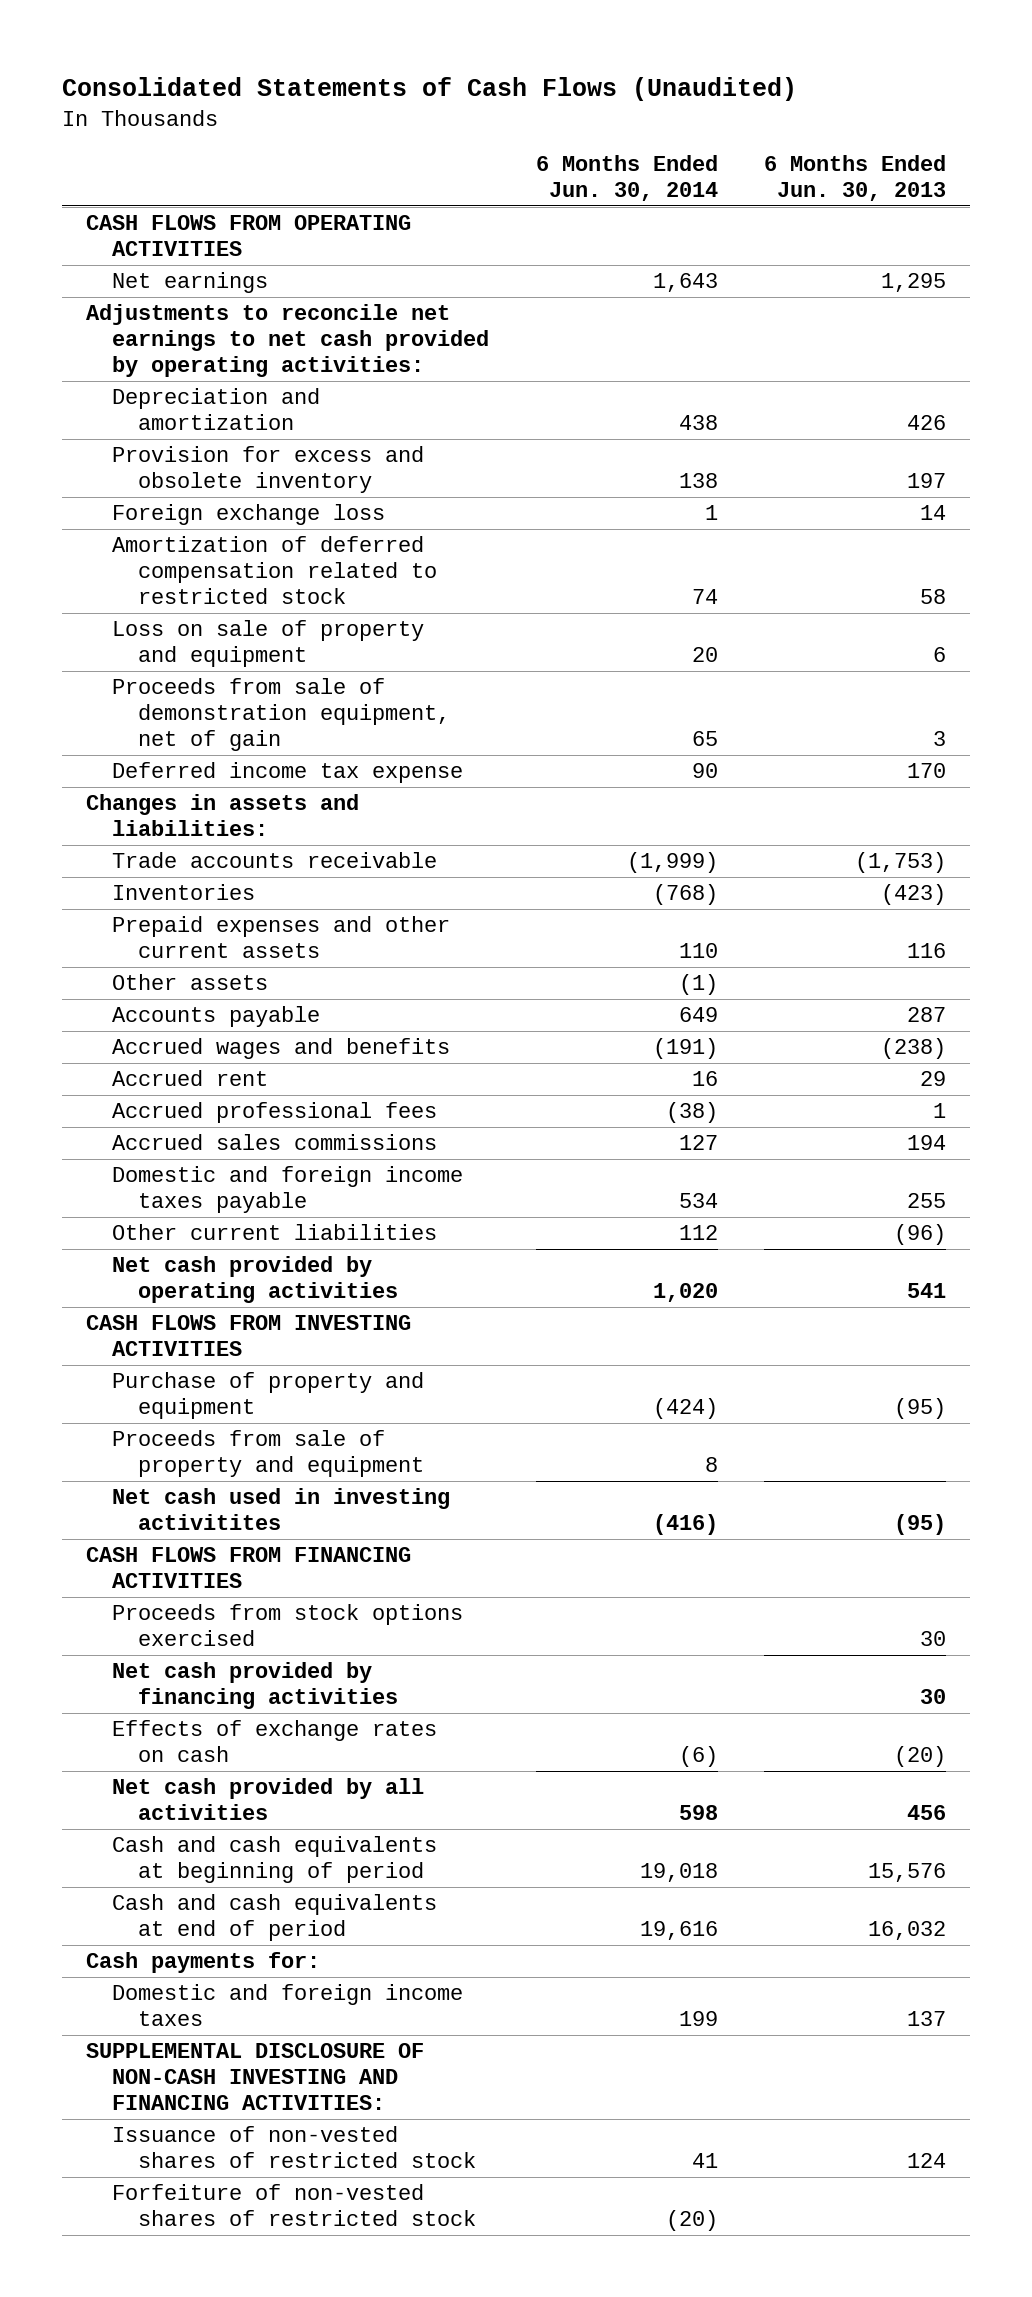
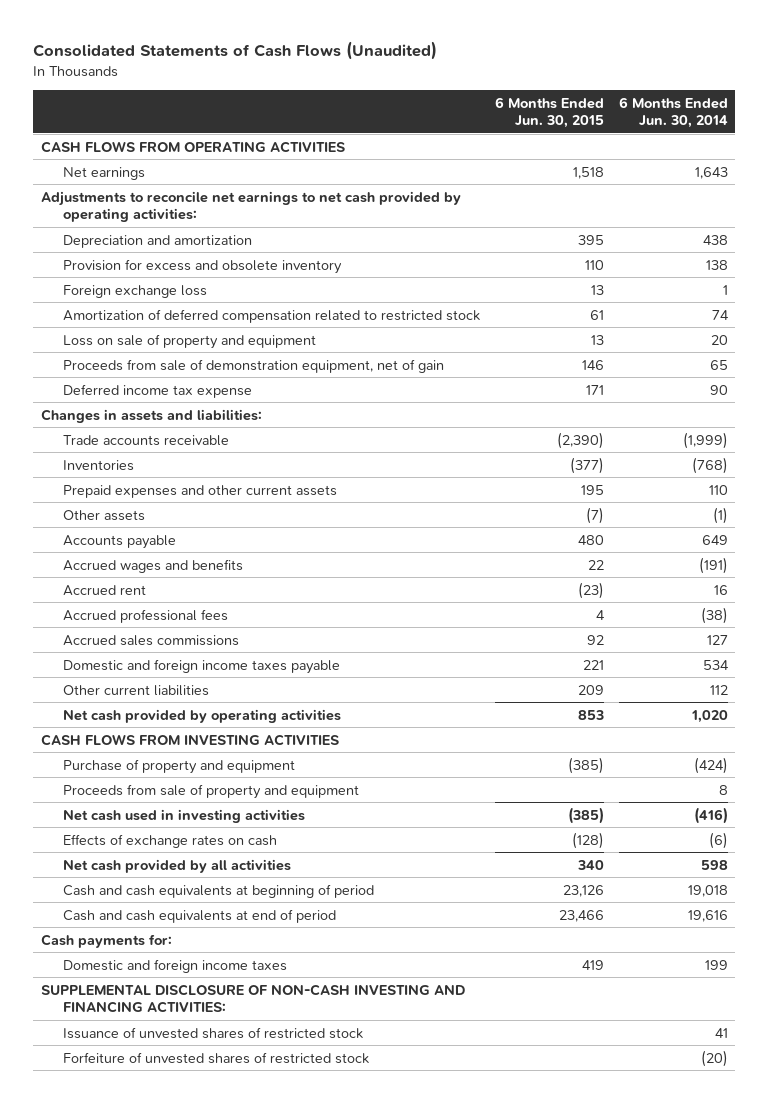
- | 6 Months Ended Jun. 30, 2014 | 6 Months Ended Jun. 30, 2013
+ | 6 Months Ended Jun. 30, 2015 | 6 Months Ended Jun. 30, 2014
- Net cash used in investing activitites | (416) | (95)
- CASH FLOWS FROM FINANCING ACTIVITIES
- Proceeds from stock options exercised | | 30
- Net cash provided by financing activities | | 30
+ Net cash used in investing activities | (385) | (416)
- Issuance of non-vested shares of restricted stock | 41 | 124
- Forfeiture of non-vested shares of restricted stock | (20) |
+ Issuance of unvested shares of restricted stock | | 41
+ Forfeiture of unvested shares of restricted stock | | (20)

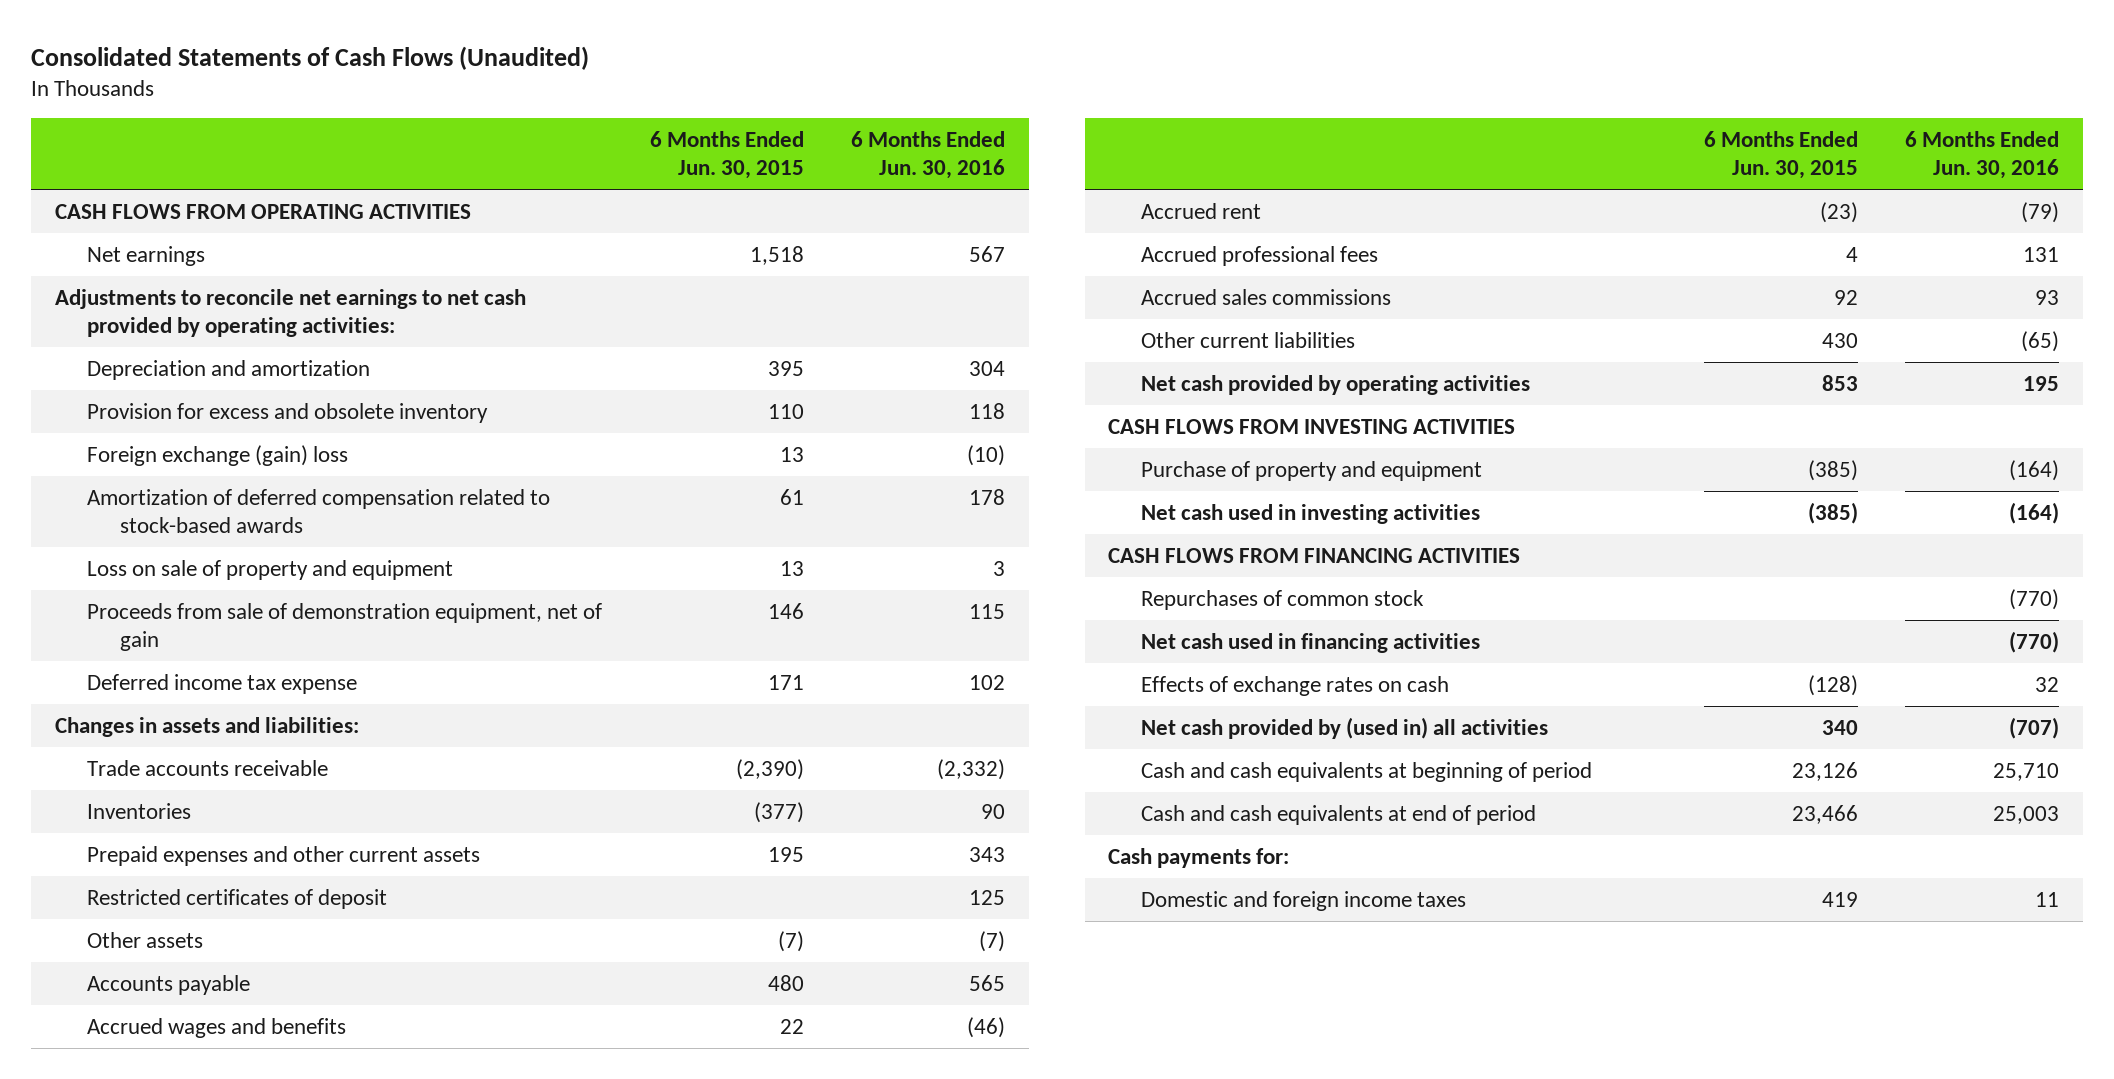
- | 6 Months Ended Jun. 30, 2015 | 6 Months Ended Jun. 30, 2014
+ | 6 Months Ended Jun. 30, 2015 | 6 Months Ended Jun. 30, 2016
- Foreign exchange loss | 13 | 1
- Amortization of deferred compensation related to restricted stock | 61 | 74
+ Foreign exchange (gain) loss | 13 | (10)
+ Amortization of deferred compensation related to stock-based awards | 61 | 178
+ Restricted certificates of deposit | | 125
- Domestic and foreign income taxes payable | 221 | 534
- Other current liabilities | 209 | 112
+ Other current liabilities | 430 | (65)
- Proceeds from sale of property and equipment | | 8
+ CASH FLOWS FROM FINANCING ACTIVITIES
+ Repurchases of common stock | | (770)
+ Net cash used in financing activities | | (770)
- Net cash provided by all activities | 340 | 598
+ Net cash provided by (used in) all activities | 340 | (707)
- SUPPLEMENTAL DISCLOSURE OF NON-CASH INVESTING AND FINANCING ACTIVITIES:
- Issuance of unvested shares of restricted stock | | 41
- Forfeiture of unvested shares of restricted stock | | (20)

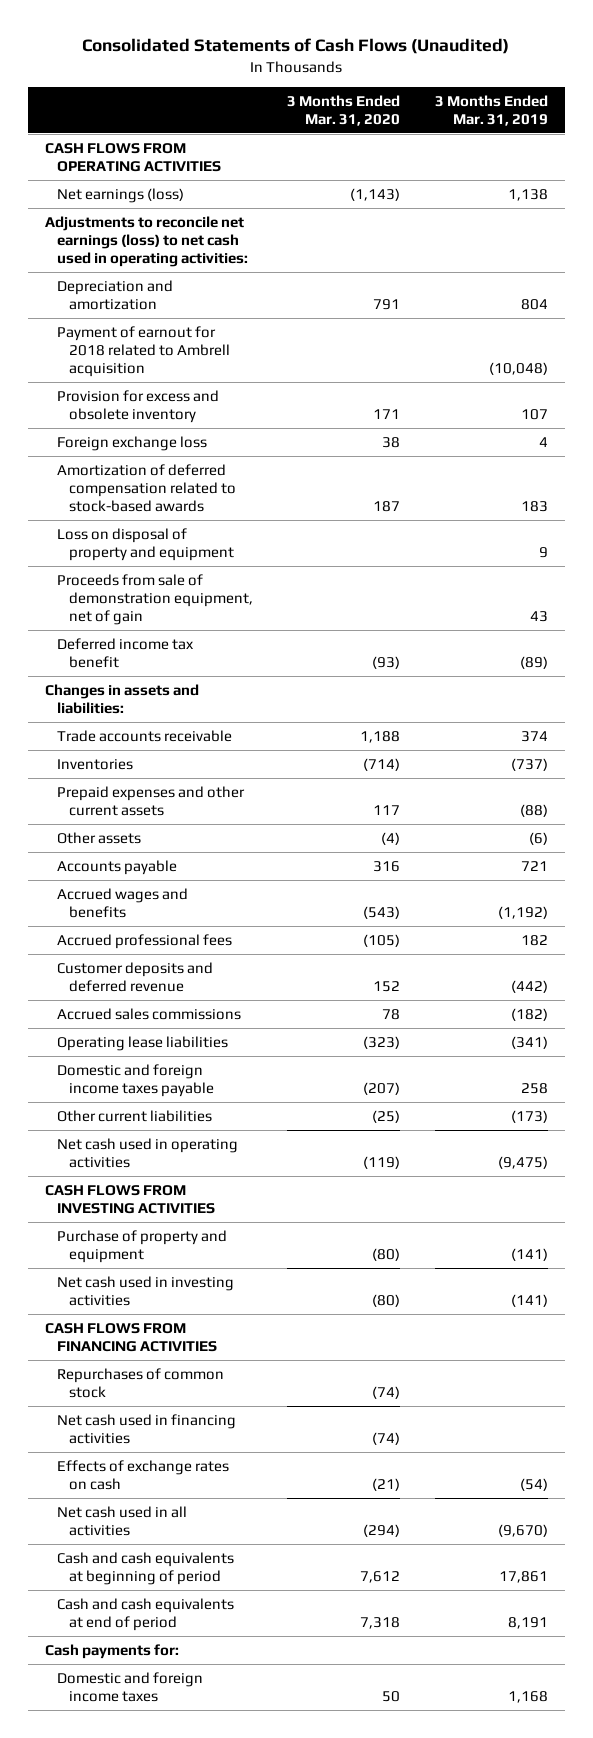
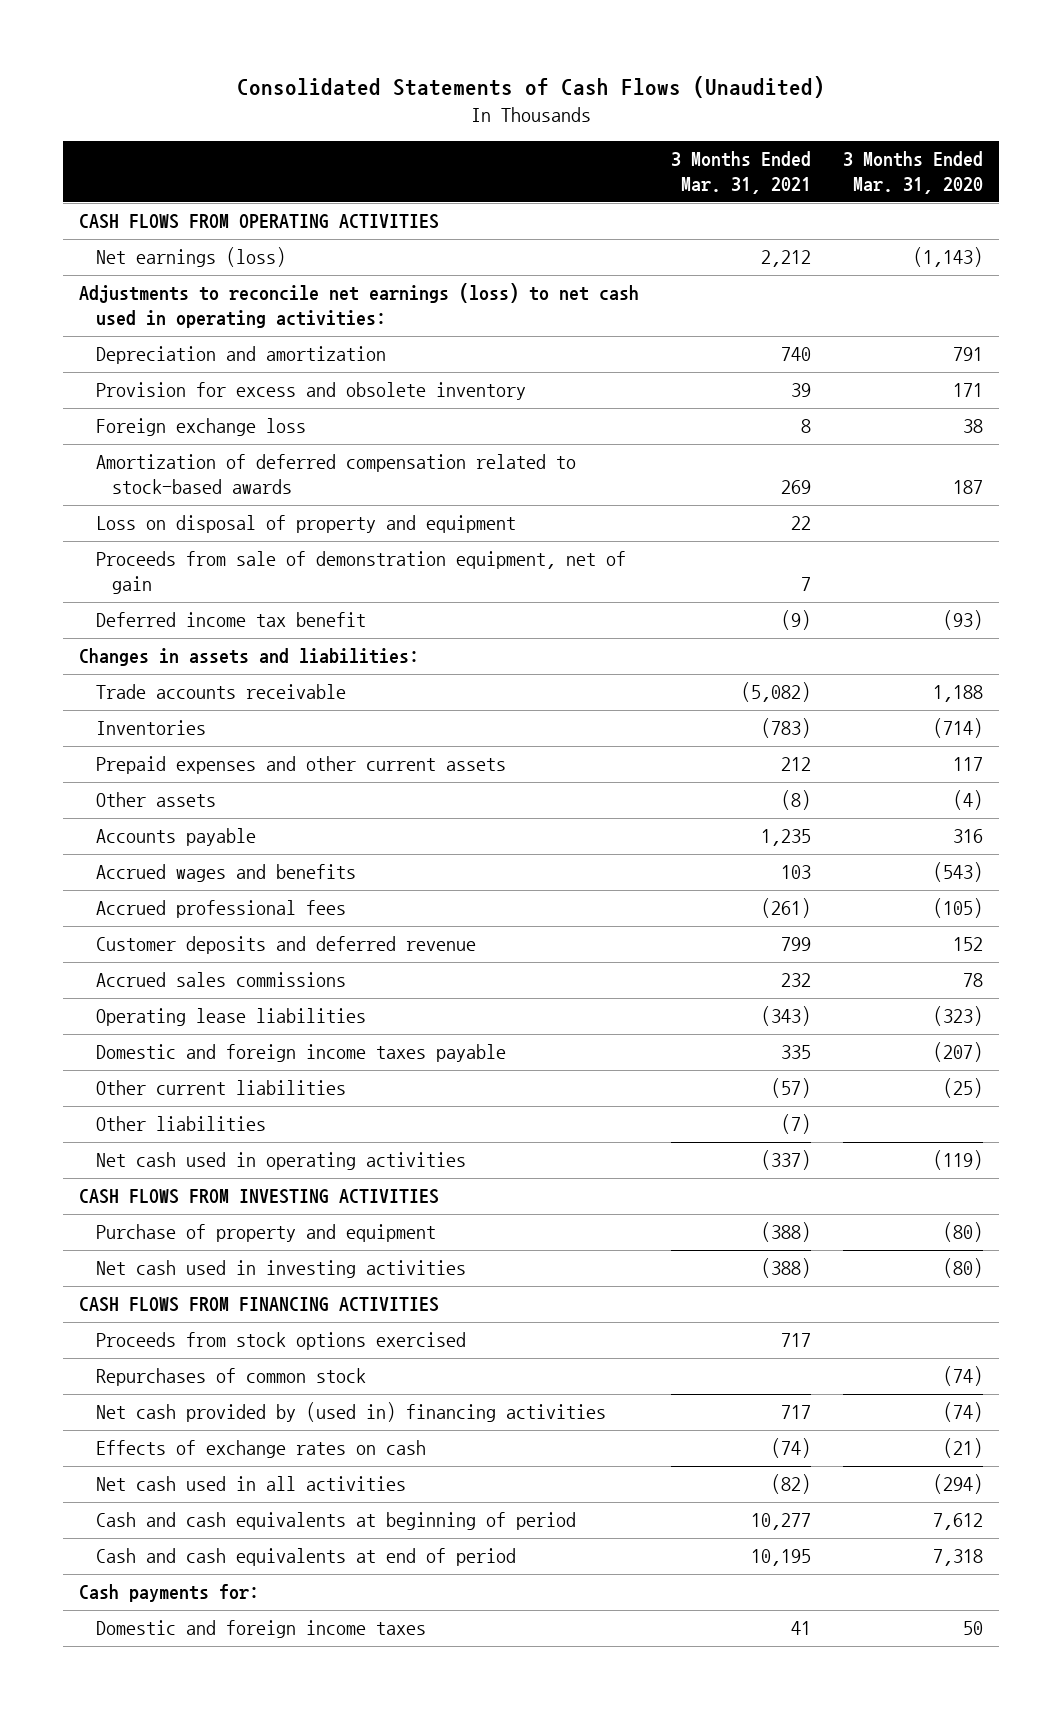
- | 3 Months Ended Mar. 31, 2020 | 3 Months Ended Mar. 31, 2019
+ | 3 Months Ended Mar. 31, 2021 | 3 Months Ended Mar. 31, 2020
- Payment of earnout for 2018 related to Ambrell acquisition | | (10,048)
+ Other liabilities | (7) |
+ Proceeds from stock options exercised | 717 |
- Net cash used in financing activities | (74) |
+ Net cash provided by (used in) financing activities | 717 | (74)

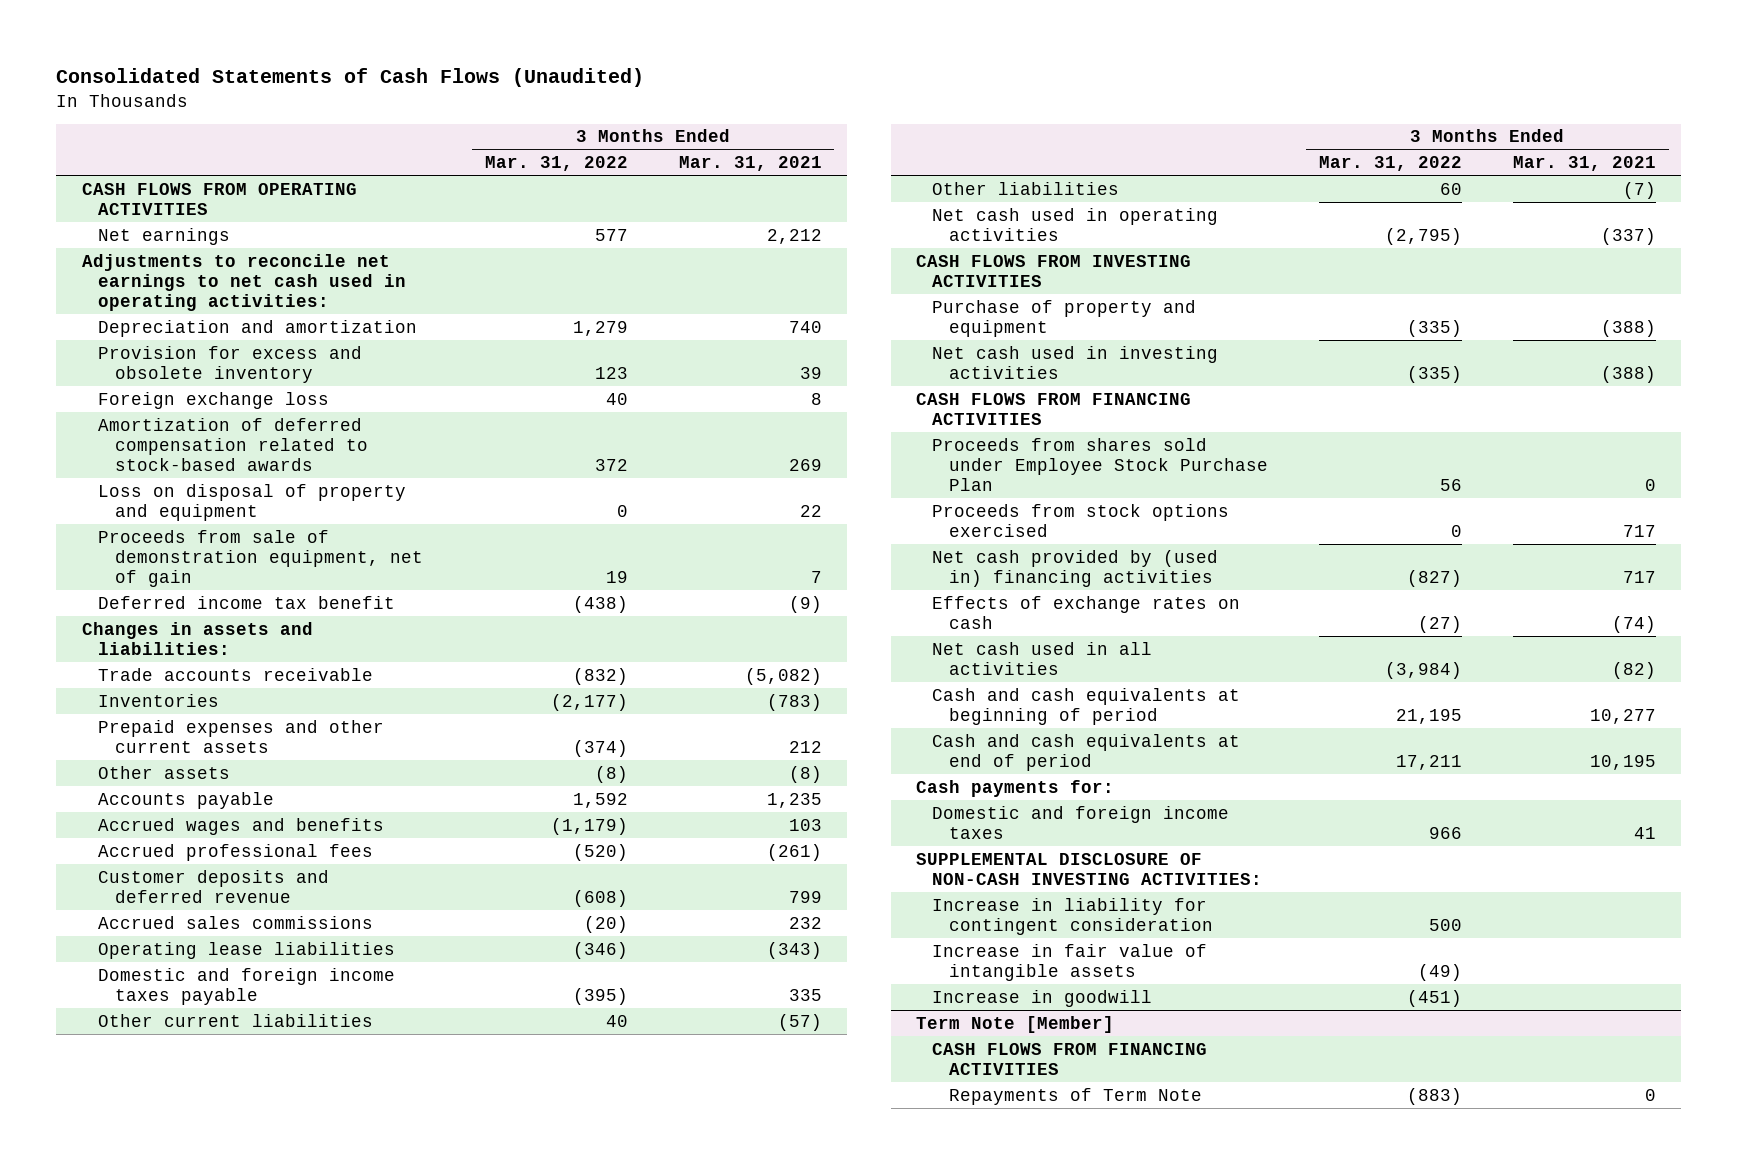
- | 3 Months Ended Mar. 31, 2021 | 3 Months Ended Mar. 31, 2020
+ | 3 Months Ended Mar. 31, 2022 | 3 Months Ended Mar. 31, 2021
- Net earnings (loss) | 2,212 | (1,143)
- Adjustments to reconcile net earnings (loss) to net cash used in operating activities:
+ Net earnings | 577 | 2,212
+ Adjustments to reconcile net earnings to net cash used in operating activities:
+ Proceeds from shares sold under Employee Stock Purchase Plan | 56 | 0
- Repurchases of common stock | | (74)
+ SUPPLEMENTAL DISCLOSURE OF NON-CASH INVESTING ACTIVITIES:
+ Increase in liability for contingent consideration | 500 |
+ Increase in fair value of intangible assets | (49) |
+ Increase in goodwill | (451) |
+ Term Note [Member]
+ CASH FLOWS FROM FINANCING ACTIVITIES
+ Repayments of Term Note | (883) | 0

